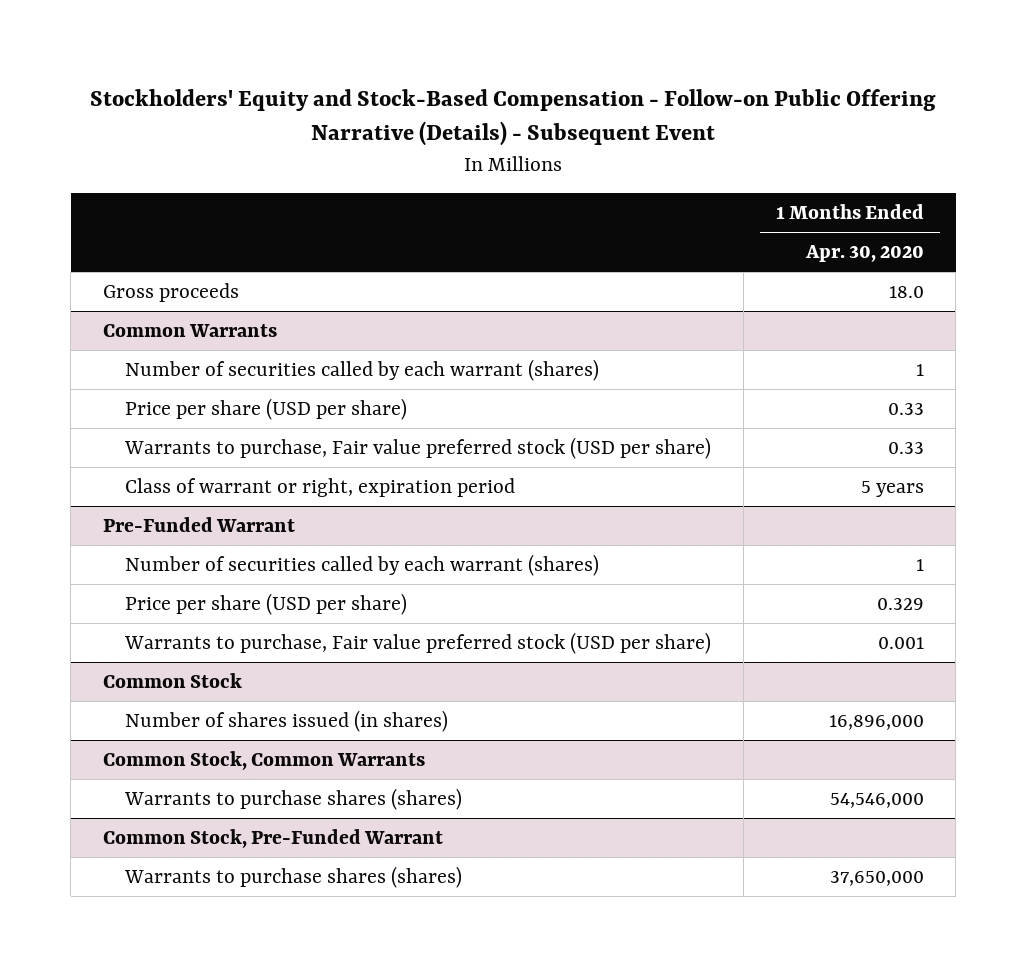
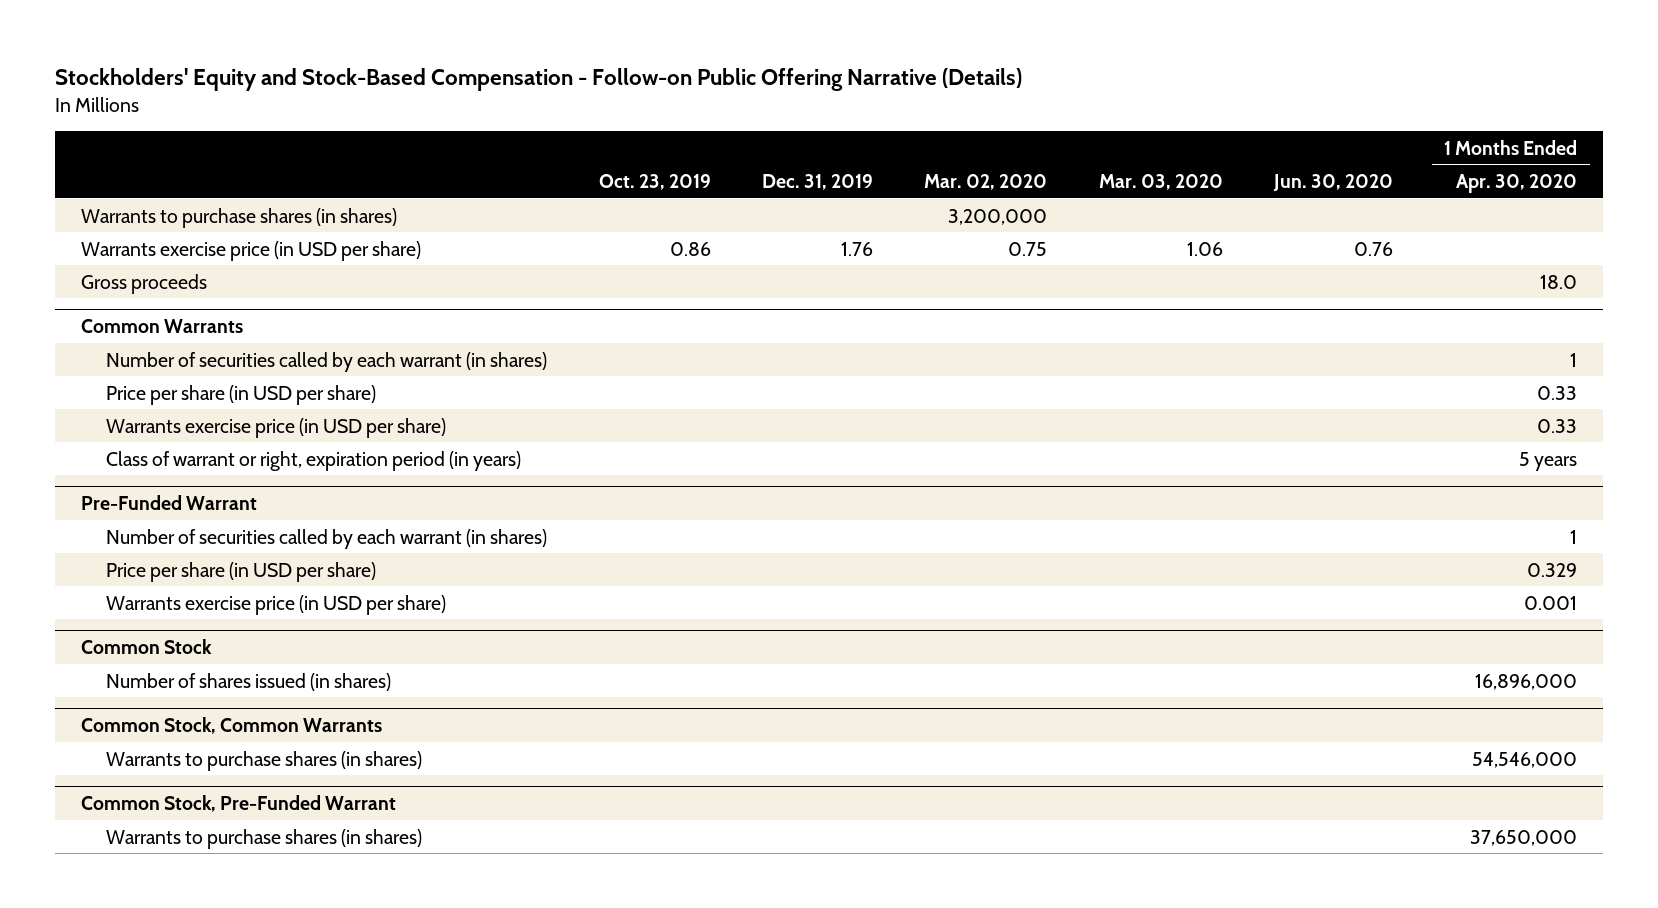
- Stockholders' Equity and Stock-Based Compensation - Follow-on Public Offering Narrative (Details) - Subsequent Event
+ Stockholders' Equity and Stock-Based Compensation - Follow-on Public Offering Narrative (Details)
- | 1 Months Ended Apr. 30, 2020
+ | Oct. 23, 2019 | Dec. 31, 2019 | Mar. 02, 2020 | Mar. 03, 2020 | Jun. 30, 2020 | 1 Months Ended Apr. 30, 2020
+ Warrants to purchase shares (in shares) | | | 3,200,000 | | |
+ Warrants exercise price (in USD per share) | 0.86 | 1.76 | 0.75 | 1.06 | 0.76 |
@ Common Warrants
- Number of securities called by each warrant (shares) | 1
- Price per share (USD per share) | 0.33
- Warrants to purchase, Fair value preferred stock (USD per share) | 0.33
- Class of warrant or right, expiration period | 5 years
+ Number of securities called by each warrant (in shares) | | | | | | 1
+ Price per share (in USD per share) | | | | | | 0.33
+ Warrants exercise price (in USD per share) | | | | | | 0.33
+ Class of warrant or right, expiration period (in years) | | | | | | 5 years
@ Pre-Funded Warrant
- Number of securities called by each warrant (shares) | 1
- Price per share (USD per share) | 0.329
- Warrants to purchase, Fair value preferred stock (USD per share) | 0.001
+ Number of securities called by each warrant (in shares) | | | | | | 1
+ Price per share (in USD per share) | | | | | | 0.329
+ Warrants exercise price (in USD per share) | | | | | | 0.001
@ Common Stock, Common Warrants
- Warrants to purchase shares (shares) | 54,546,000
+ Warrants to purchase shares (in shares) | | | | | | 54,546,000
@ Common Stock, Pre-Funded Warrant
- Warrants to purchase shares (shares) | 37,650,000
+ Warrants to purchase shares (in shares) | | | | | | 37,650,000

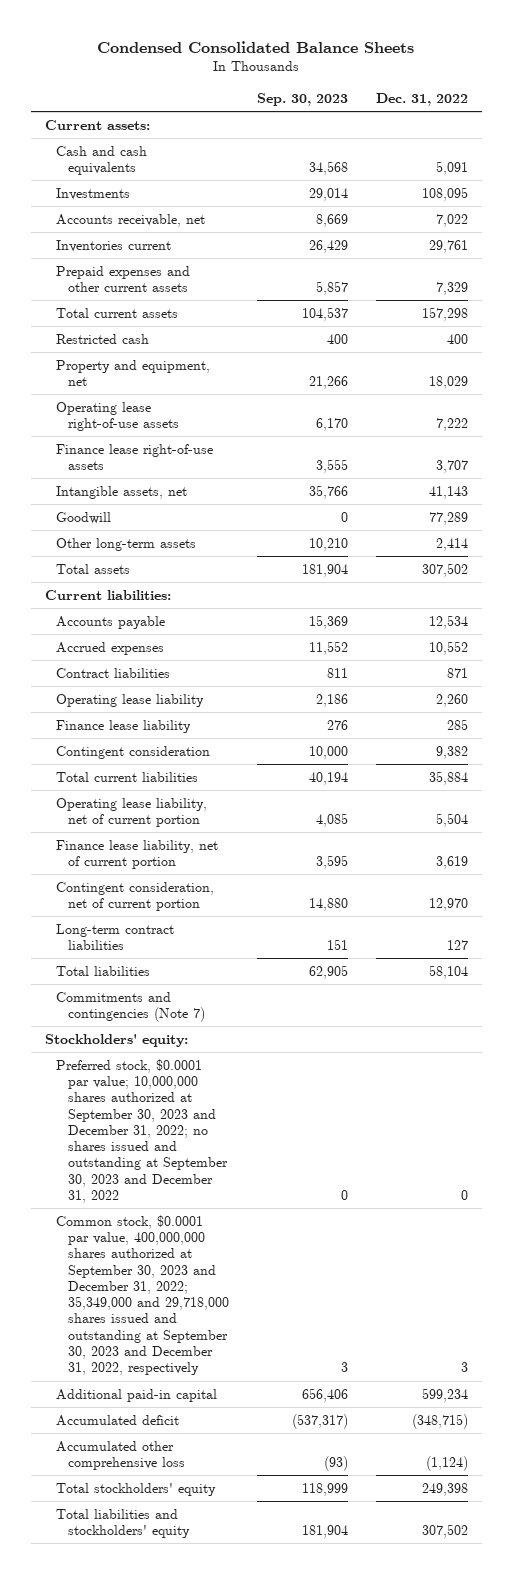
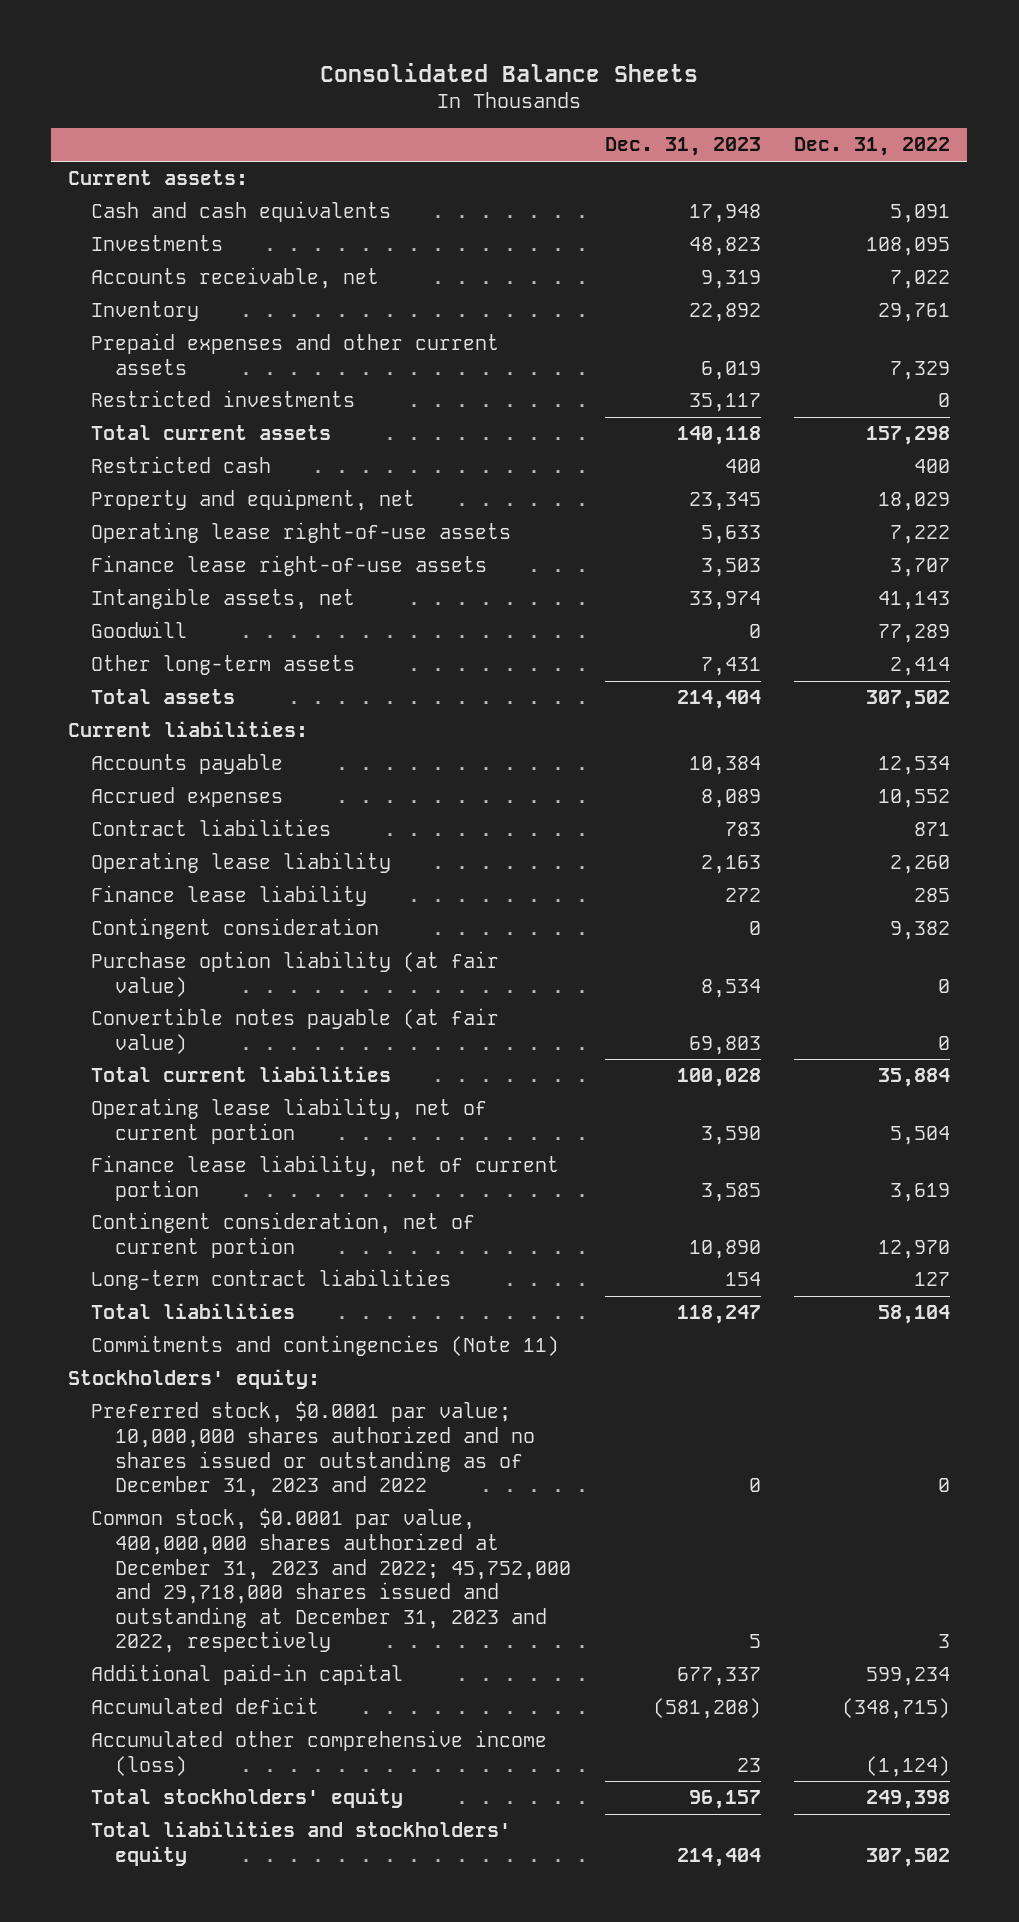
- Condensed Consolidated Balance Sheets
+ Consolidated Balance Sheets
- | Sep. 30, 2023 | Dec. 31, 2022
+ | Dec. 31, 2023 | Dec. 31, 2022
- Inventories current | 26,429 | 29,761
+ Inventory | 22,892 | 29,761
+ Restricted investments | 35,117 | 0
+ Purchase option liability (at fair value) | 8,534 | 0
+ Convertible notes payable (at fair value) | 69,803 | 0
- Commitments and contingencies (Note 7)
+ Commitments and contingencies (Note 11)
- Preferred stock, $0.0001 par value; 10,000,000 shares authorized at September 30, 2023 and December 31, 2022; no shares issued and outstanding at September 30, 2023 and December 31, 2022 | 0 | 0
- Common stock, $0.0001 par value, 400,000,000 shares authorized at September 30, 2023 and December 31, 2022; 35,349,000 and 29,718,000 shares issued and outstanding at September 30, 2023 and December 31, 2022, respectively | 3 | 3
+ Preferred stock, $0.0001 par value; 10,000,000 shares authorized and no shares issued or outstanding as of December 31, 2023 and 2022 | 0 | 0
+ Common stock, $0.0001 par value, 400,000,000 shares authorized at December 31, 2023 and 2022; 45,752,000 and 29,718,000 shares issued and outstanding at December 31, 2023 and 2022, respectively | 5 | 3
- Accumulated other comprehensive loss | (93) | (1,124)
+ Accumulated other comprehensive income (loss) | 23 | (1,124)

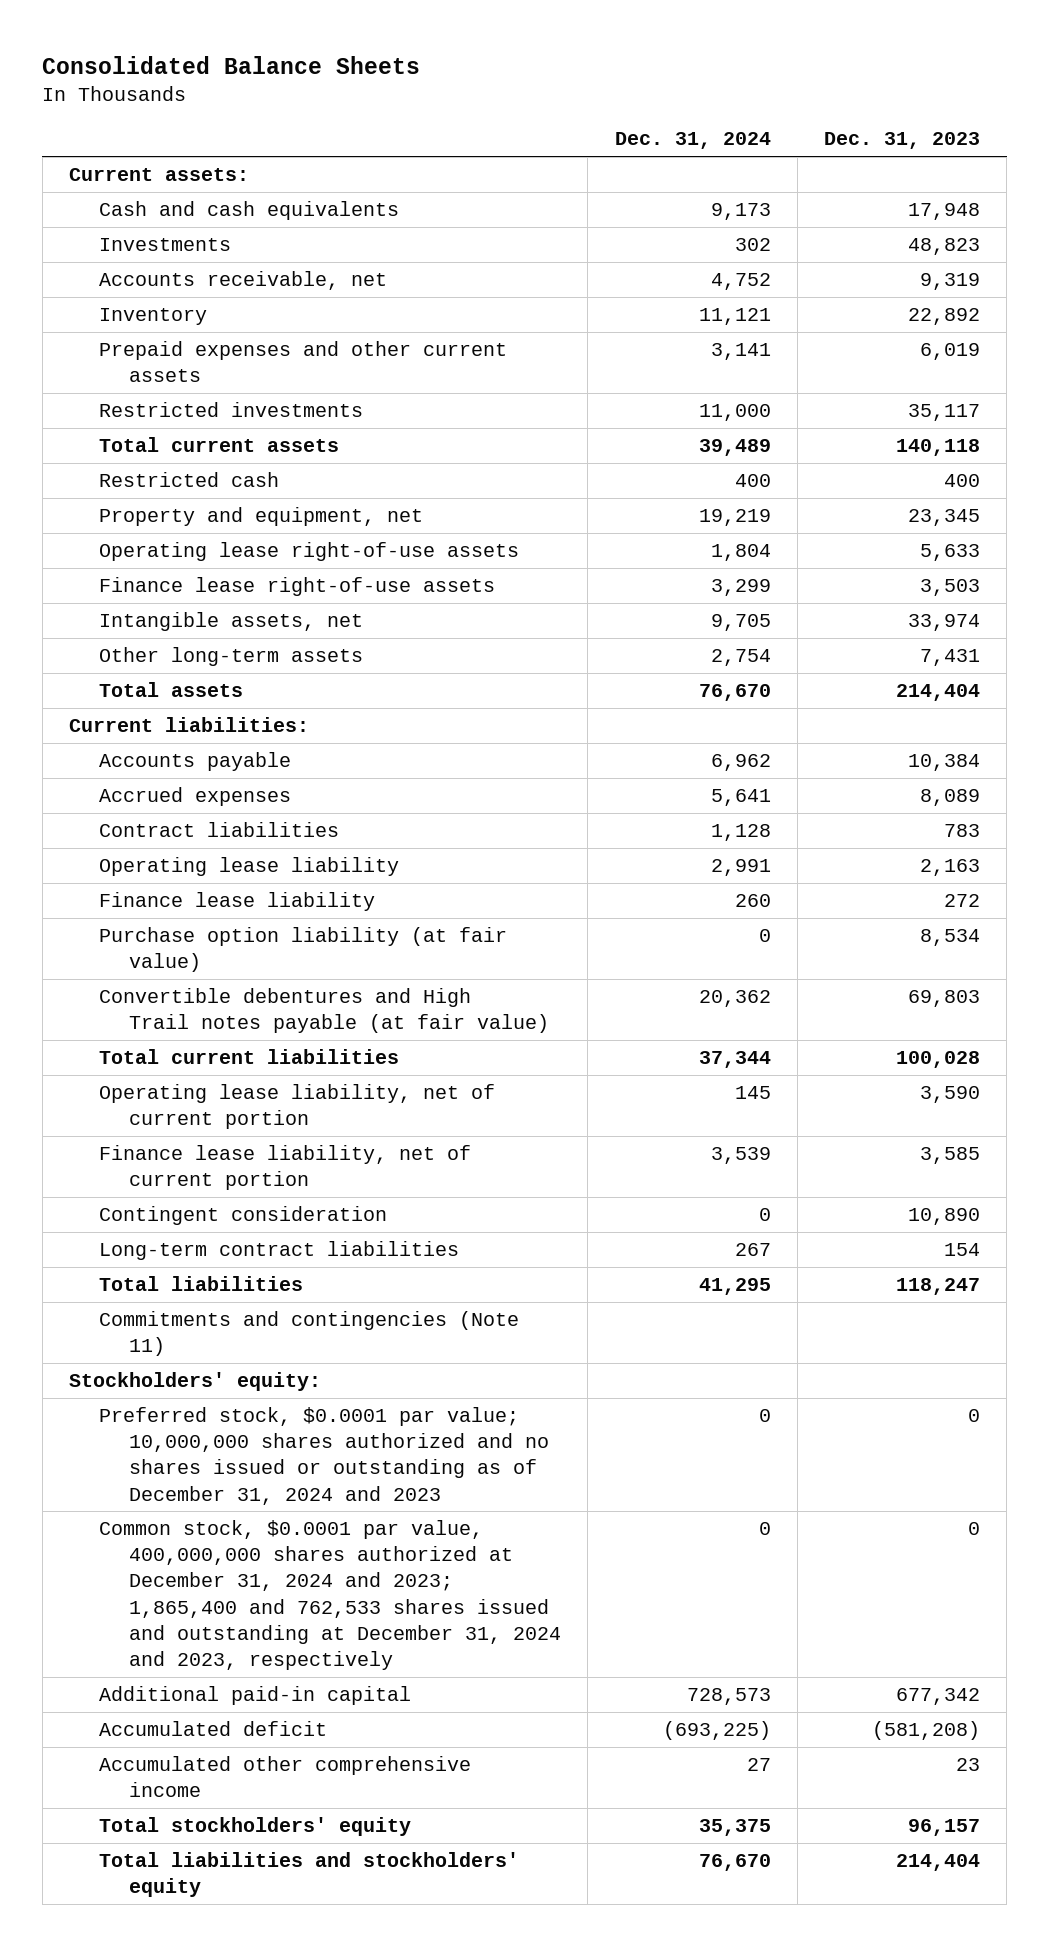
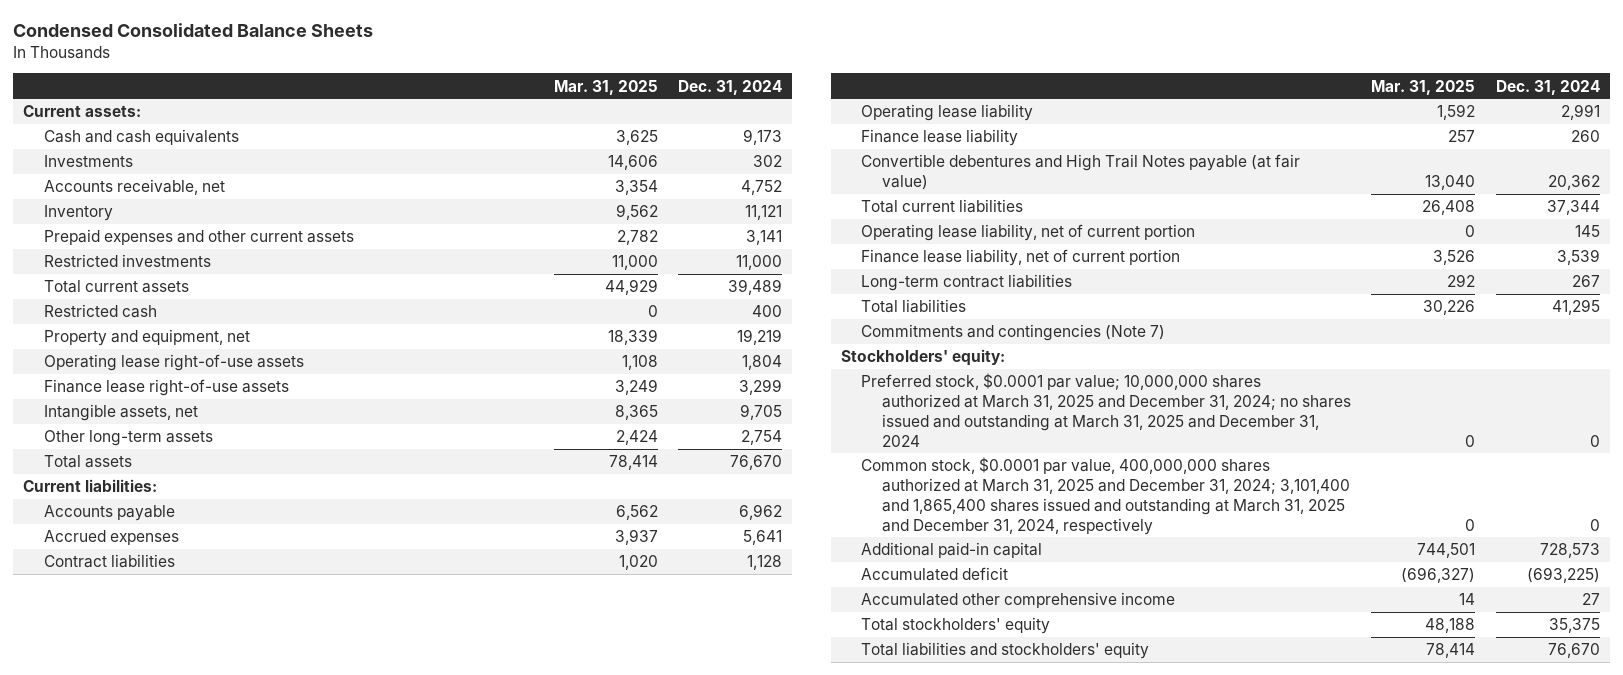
- Consolidated Balance Sheets
+ Condensed Consolidated Balance Sheets
- | Dec. 31, 2024 | Dec. 31, 2023
+ | Mar. 31, 2025 | Dec. 31, 2024
- Purchase option liability (at fair value) | 0 | 8,534
- Convertible debentures and High Trail notes payable (at fair value) | 20,362 | 69,803
+ Convertible debentures and High Trail Notes payable (at fair value) | 13,040 | 20,362
- Contingent consideration | 0 | 10,890
- Commitments and contingencies (Note 11)
+ Commitments and contingencies (Note 7)
- Preferred stock, $0.0001 par value; 10,000,000 shares authorized and no shares issued or outstanding as of December 31, 2024 and 2023 | 0 | 0
- Common stock, $0.0001 par value, 400,000,000 shares authorized at December 31, 2024 and 2023; 1,865,400 and 762,533 shares issued and outstanding at December 31, 2024 and 2023, respectively | 0 | 0
+ Preferred stock, $0.0001 par value; 10,000,000 shares authorized at March 31, 2025 and December 31, 2024; no shares issued and outstanding at March 31, 2025 and December 31, 2024 | 0 | 0
+ Common stock, $0.0001 par value, 400,000,000 shares authorized at March 31, 2025 and December 31, 2024; 3,101,400 and 1,865,400 shares issued and outstanding at March 31, 2025 and December 31, 2024, respectively | 0 | 0

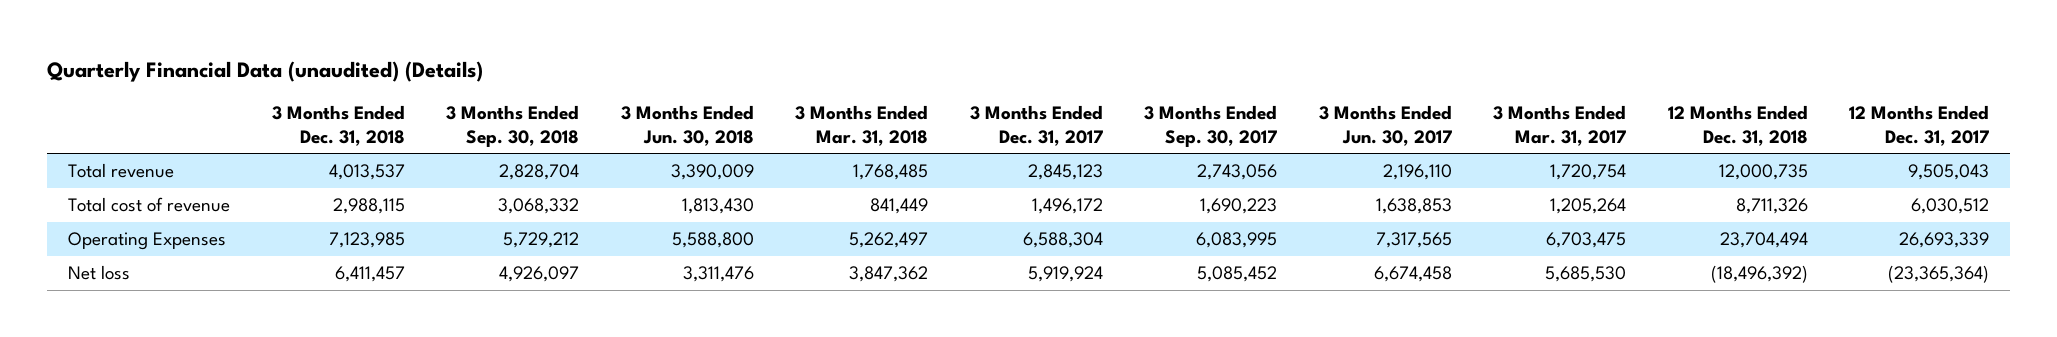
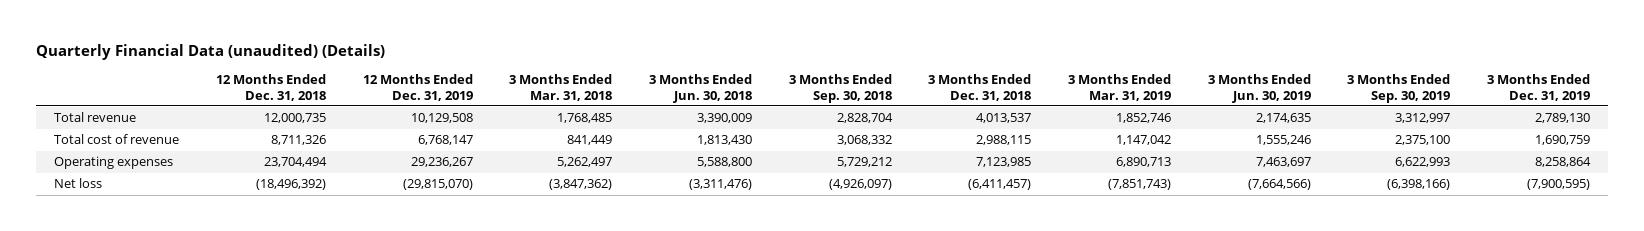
- | 3 Months Ended Dec. 31, 2018 | 3 Months Ended Sep. 30, 2018 | 3 Months Ended Jun. 30, 2018 | 3 Months Ended Mar. 31, 2018 | 3 Months Ended Dec. 31, 2017 | 3 Months Ended Sep. 30, 2017 | 3 Months Ended Jun. 30, 2017 | 3 Months Ended Mar. 31, 2017 | 12 Months Ended Dec. 31, 2018 | 12 Months Ended Dec. 31, 2017
+ | 12 Months Ended Dec. 31, 2018 | 12 Months Ended Dec. 31, 2019 | 3 Months Ended Mar. 31, 2018 | 3 Months Ended Jun. 30, 2018 | 3 Months Ended Sep. 30, 2018 | 3 Months Ended Dec. 31, 2018 | 3 Months Ended Mar. 31, 2019 | 3 Months Ended Jun. 30, 2019 | 3 Months Ended Sep. 30, 2019 | 3 Months Ended Dec. 31, 2019
- Operating Expenses | 7,123,985 | 5,729,212 | 5,588,800 | 5,262,497 | 6,588,304 | 6,083,995 | 7,317,565 | 6,703,475 | 23,704,494 | 26,693,339
- Net loss | 6,411,457 | 4,926,097 | 3,311,476 | 3,847,362 | 5,919,924 | 5,085,452 | 6,674,458 | 5,685,530 | (18,496,392) | (23,365,364)
+ Operating expenses | 23,704,494 | 29,236,267 | 5,262,497 | 5,588,800 | 5,729,212 | 7,123,985 | 6,890,713 | 7,463,697 | 6,622,993 | 8,258,864
+ Net loss | (18,496,392) | (29,815,070) | (3,847,362) | (3,311,476) | (4,926,097) | (6,411,457) | (7,851,743) | (7,664,566) | (6,398,166) | (7,900,595)

